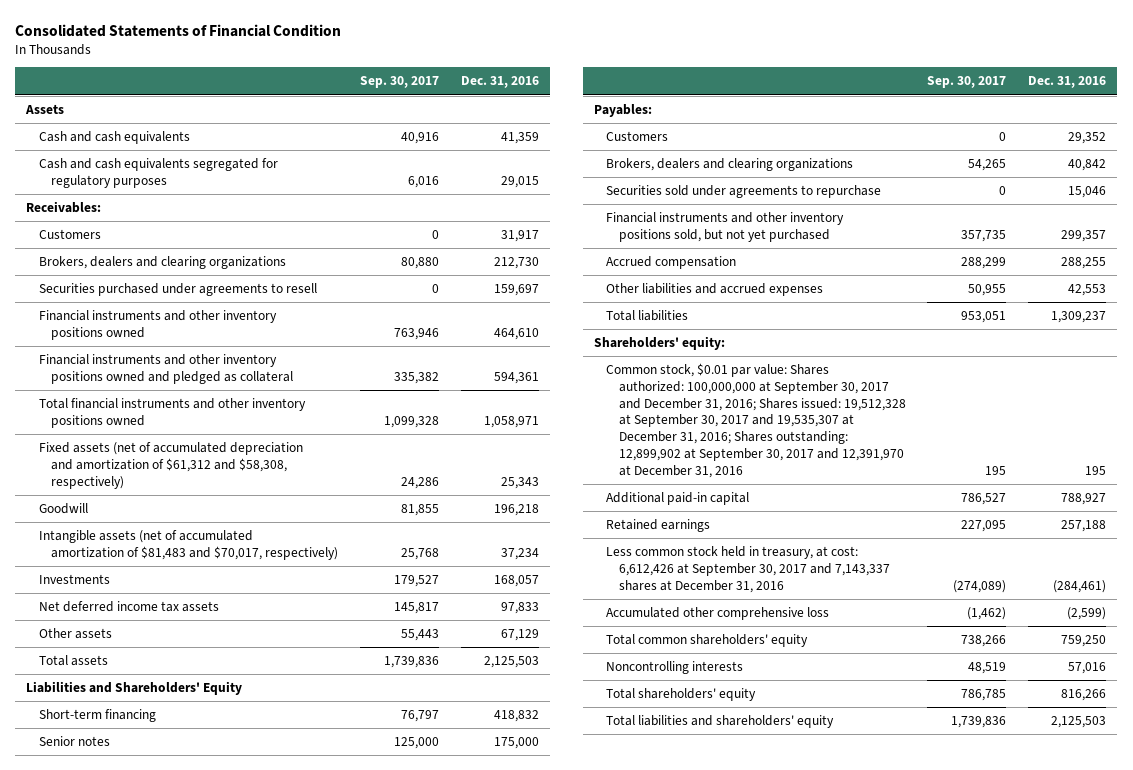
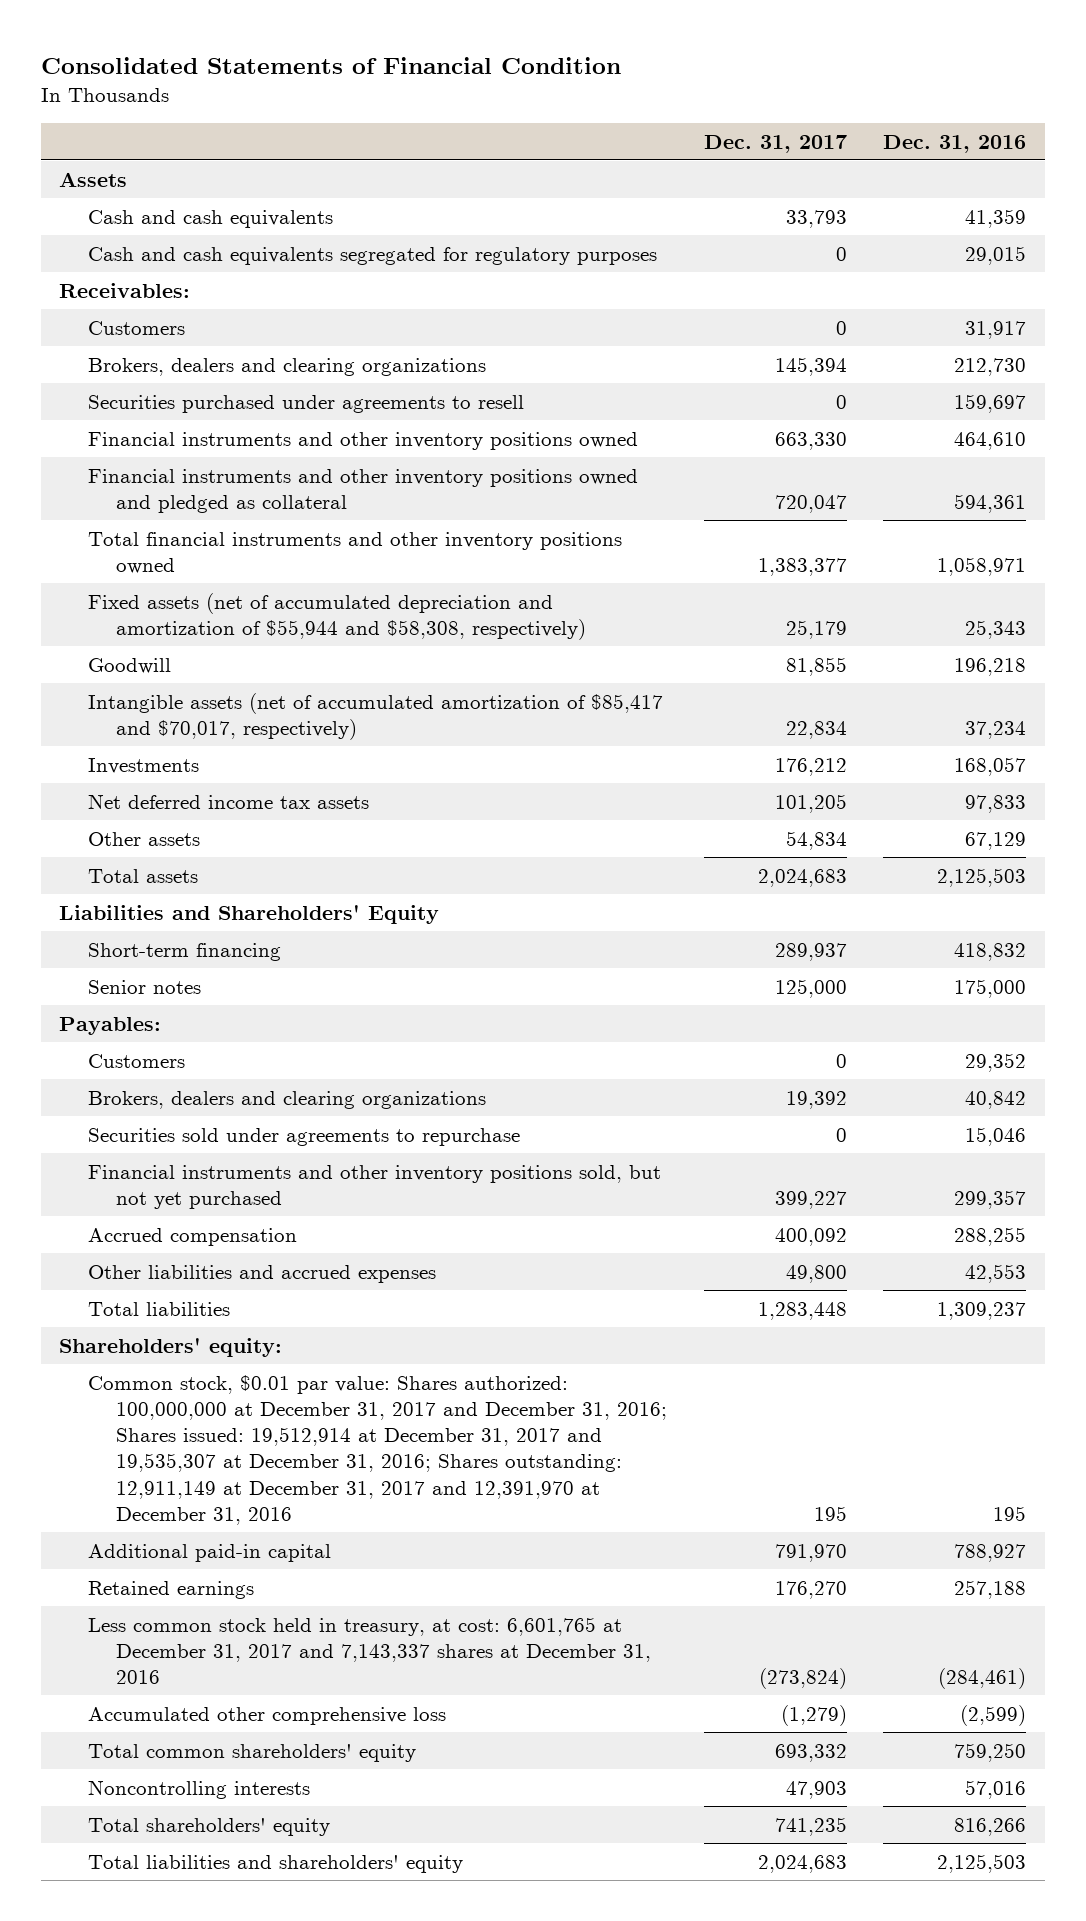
- | Sep. 30, 2017 | Dec. 31, 2016
+ | Dec. 31, 2017 | Dec. 31, 2016
- Fixed assets (net of accumulated depreciation and amortization of $61,312 and $58,308, respectively) | 24,286 | 25,343
+ Fixed assets (net of accumulated depreciation and amortization of $55,944 and $58,308, respectively) | 25,179 | 25,343
- Intangible assets (net of accumulated amortization of $81,483 and $70,017, respectively) | 25,768 | 37,234
+ Intangible assets (net of accumulated amortization of $85,417 and $70,017, respectively) | 22,834 | 37,234
- Common stock, $0.01 par value: Shares authorized: 100,000,000 at September 30, 2017 and December 31, 2016; Shares issued: 19,512,328 at September 30, 2017 and 19,535,307 at December 31, 2016; Shares outstanding: 12,899,902 at September 30, 2017 and 12,391,970 at December 31, 2016 | 195 | 195
+ Common stock, $0.01 par value: Shares authorized: 100,000,000 at December 31, 2017 and December 31, 2016; Shares issued: 19,512,914 at December 31, 2017 and 19,535,307 at December 31, 2016; Shares outstanding: 12,911,149 at December 31, 2017 and 12,391,970 at December 31, 2016 | 195 | 195
- Less common stock held in treasury, at cost: 6,612,426 at September 30, 2017 and 7,143,337 shares at December 31, 2016 | (274,089) | (284,461)
+ Less common stock held in treasury, at cost: 6,601,765 at December 31, 2017 and 7,143,337 shares at December 31, 2016 | (273,824) | (284,461)

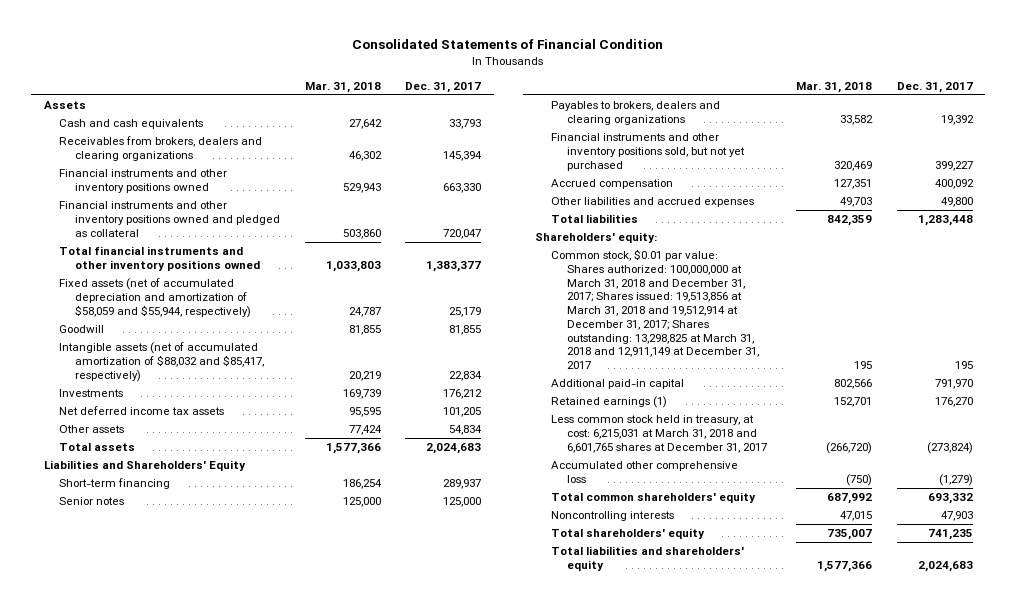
- | Dec. 31, 2017 | Dec. 31, 2016
+ | Mar. 31, 2018 | Dec. 31, 2017
- Cash and cash equivalents segregated for regulatory purposes | 0 | 29,015
- Receivables:
- Customers | 0 | 31,917
- Brokers, dealers and clearing organizations | 145,394 | 212,730
- Securities purchased under agreements to resell | 0 | 159,697
+ Receivables from brokers, dealers and clearing organizations | 46,302 | 145,394
- Fixed assets (net of accumulated depreciation and amortization of $55,944 and $58,308, respectively) | 25,179 | 25,343
+ Fixed assets (net of accumulated depreciation and amortization of $58,059 and $55,944, respectively) | 24,787 | 25,179
- Intangible assets (net of accumulated amortization of $85,417 and $70,017, respectively) | 22,834 | 37,234
+ Intangible assets (net of accumulated amortization of $88,032 and $85,417, respectively) | 20,219 | 22,834
- Payables:
- Customers | 0 | 29,352
- Brokers, dealers and clearing organizations | 19,392 | 40,842
- Securities sold under agreements to repurchase | 0 | 15,046
+ Payables to brokers, dealers and clearing organizations | 33,582 | 19,392
- Common stock, $0.01 par value: Shares authorized: 100,000,000 at December 31, 2017 and December 31, 2016; Shares issued: 19,512,914 at December 31, 2017 and 19,535,307 at December 31, 2016; Shares outstanding: 12,911,149 at December 31, 2017 and 12,391,970 at December 31, 2016 | 195 | 195
+ Common stock, $0.01 par value: Shares authorized: 100,000,000 at March 31, 2018 and December 31, 2017; Shares issued: 19,513,856 at March 31, 2018 and 19,512,914 at December 31, 2017; Shares outstanding: 13,298,825 at March 31, 2018 and 12,911,149 at December 31, 2017 | 195 | 195
- Retained earnings | 176,270 | 257,188
- Less common stock held in treasury, at cost: 6,601,765 at December 31, 2017 and 7,143,337 shares at December 31, 2016 | (273,824) | (284,461)
+ Retained earnings (1) | 152,701 | 176,270
+ Less common stock held in treasury, at cost: 6,215,031 at March 31, 2018 and 6,601,765 shares at December 31, 2017 | (266,720) | (273,824)

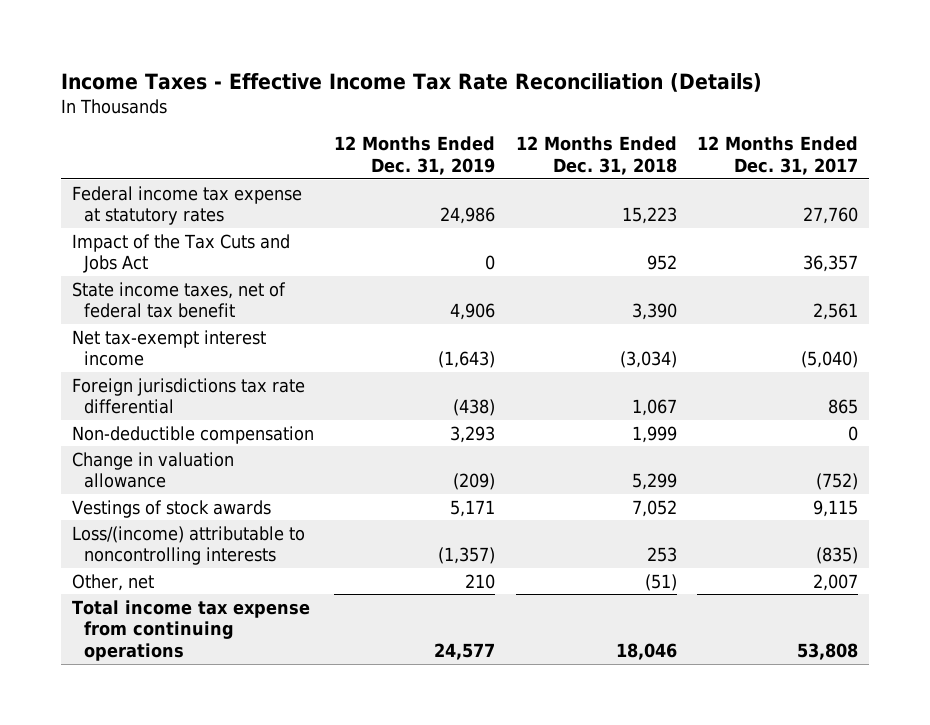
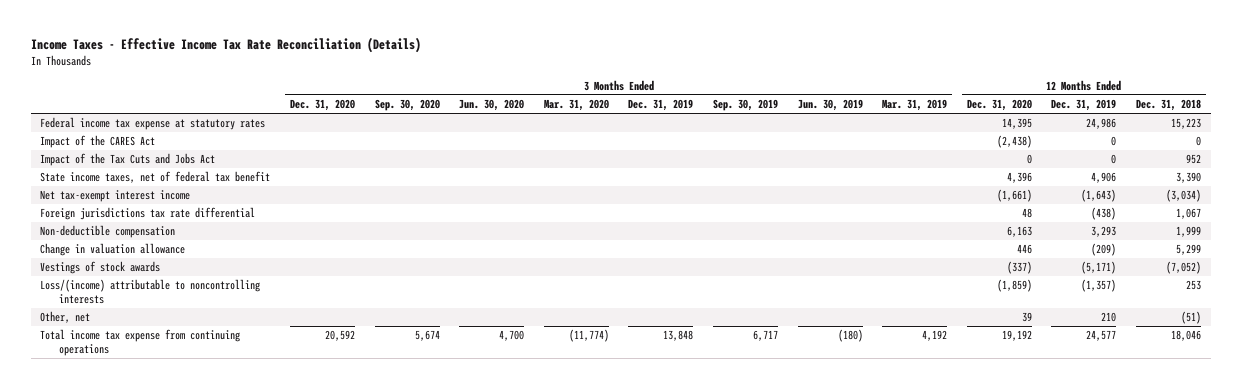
- | 12 Months Ended Dec. 31, 2019 | 12 Months Ended Dec. 31, 2018 | 12 Months Ended Dec. 31, 2017
+ | 3 Months Ended Dec. 31, 2020 | 3 Months Ended Sep. 30, 2020 | 3 Months Ended Jun. 30, 2020 | 3 Months Ended Mar. 31, 2020 | 3 Months Ended Dec. 31, 2019 | 3 Months Ended Sep. 30, 2019 | 3 Months Ended Jun. 30, 2019 | 3 Months Ended Mar. 31, 2019 | 12 Months Ended Dec. 31, 2020 | 12 Months Ended Dec. 31, 2019 | 12 Months Ended Dec. 31, 2018
+ Impact of the CARES Act | | | | | | | | | (2,438) | 0 | 0
- Vestings of stock awards | 5,171 | 7,052 | 9,115
+ Vestings of stock awards | | | | | | | | | (337) | (5,171) | (7,052)

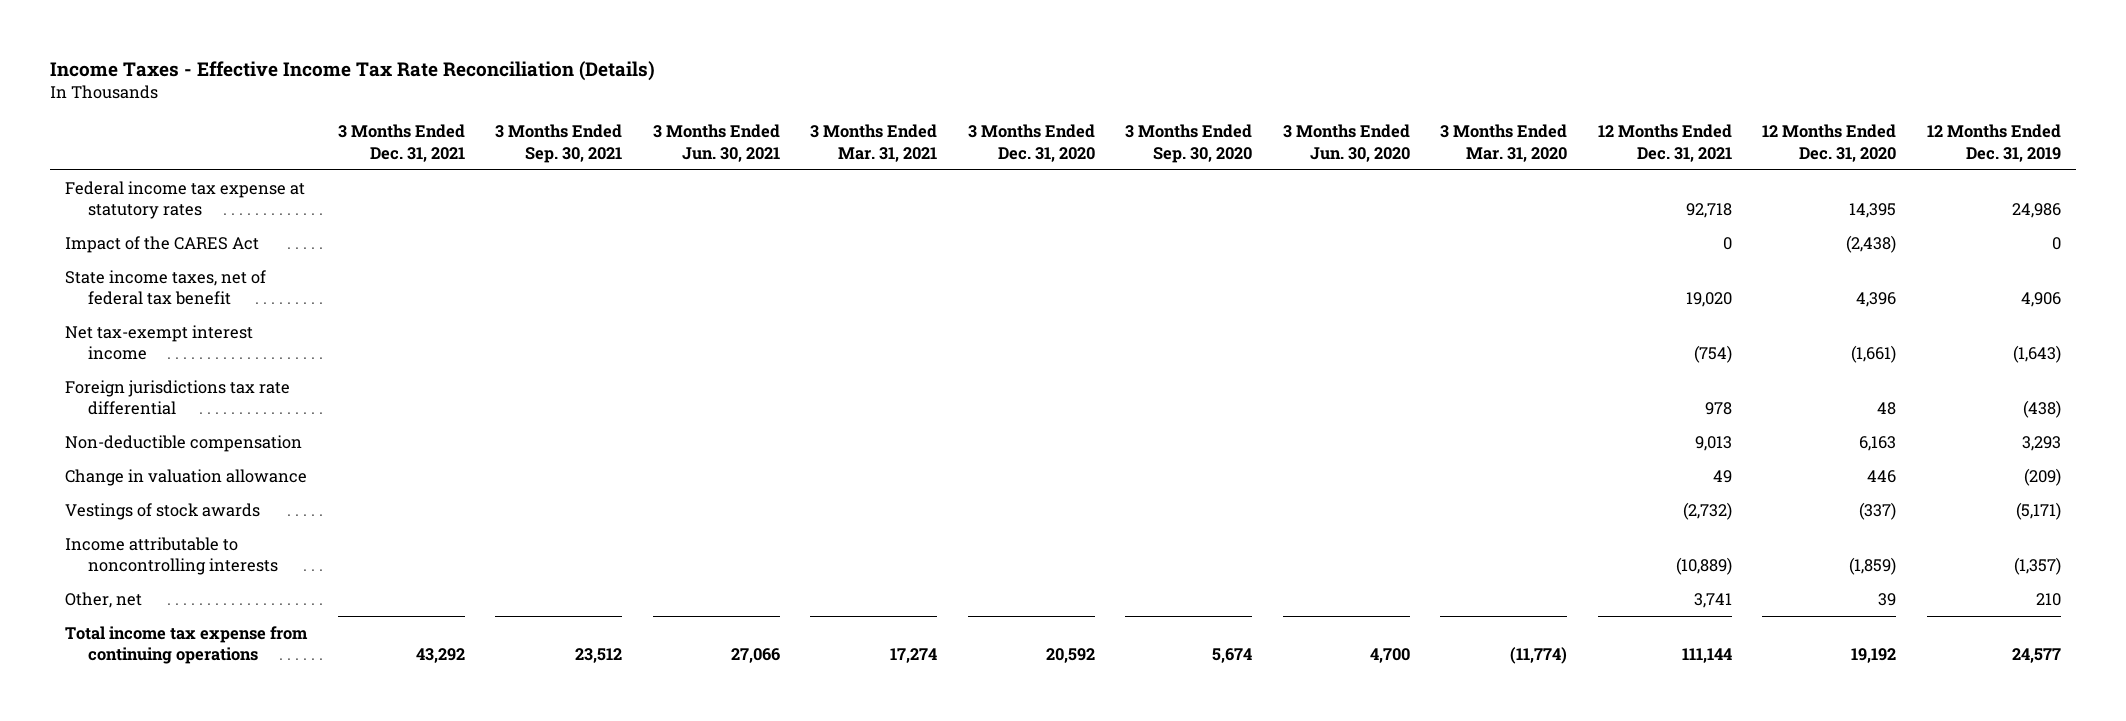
- | 3 Months Ended Dec. 31, 2020 | 3 Months Ended Sep. 30, 2020 | 3 Months Ended Jun. 30, 2020 | 3 Months Ended Mar. 31, 2020 | 3 Months Ended Dec. 31, 2019 | 3 Months Ended Sep. 30, 2019 | 3 Months Ended Jun. 30, 2019 | 3 Months Ended Mar. 31, 2019 | 12 Months Ended Dec. 31, 2020 | 12 Months Ended Dec. 31, 2019 | 12 Months Ended Dec. 31, 2018
+ | 3 Months Ended Dec. 31, 2021 | 3 Months Ended Sep. 30, 2021 | 3 Months Ended Jun. 30, 2021 | 3 Months Ended Mar. 31, 2021 | 3 Months Ended Dec. 31, 2020 | 3 Months Ended Sep. 30, 2020 | 3 Months Ended Jun. 30, 2020 | 3 Months Ended Mar. 31, 2020 | 12 Months Ended Dec. 31, 2021 | 12 Months Ended Dec. 31, 2020 | 12 Months Ended Dec. 31, 2019
- Impact of the Tax Cuts and Jobs Act | | | | | | | | | 0 | 0 | 952
- Loss/(income) attributable to noncontrolling interests | | | | | | | | | (1,859) | (1,357) | 253
+ Income attributable to noncontrolling interests | | | | | | | | | (10,889) | (1,859) | (1,357)

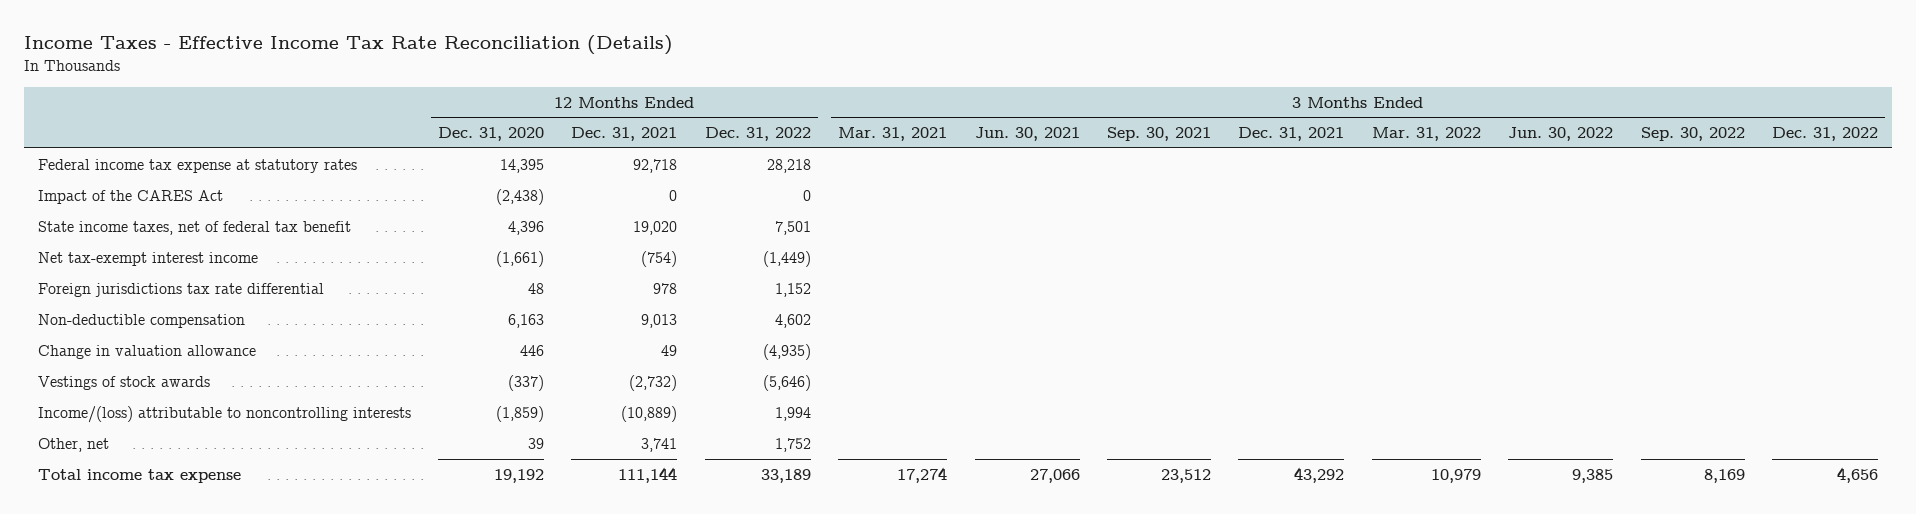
- | 3 Months Ended Dec. 31, 2021 | 3 Months Ended Sep. 30, 2021 | 3 Months Ended Jun. 30, 2021 | 3 Months Ended Mar. 31, 2021 | 3 Months Ended Dec. 31, 2020 | 3 Months Ended Sep. 30, 2020 | 3 Months Ended Jun. 30, 2020 | 3 Months Ended Mar. 31, 2020 | 12 Months Ended Dec. 31, 2021 | 12 Months Ended Dec. 31, 2020 | 12 Months Ended Dec. 31, 2019
+ | 12 Months Ended Dec. 31, 2020 | 12 Months Ended Dec. 31, 2021 | 12 Months Ended Dec. 31, 2022 | 3 Months Ended Mar. 31, 2021 | 3 Months Ended Jun. 30, 2021 | 3 Months Ended Sep. 30, 2021 | 3 Months Ended Dec. 31, 2021 | 3 Months Ended Mar. 31, 2022 | 3 Months Ended Jun. 30, 2022 | 3 Months Ended Sep. 30, 2022 | 3 Months Ended Dec. 31, 2022
- Income attributable to noncontrolling interests | | | | | | | | | (10,889) | (1,859) | (1,357)
+ Income/(loss) attributable to noncontrolling interests | (1,859) | (10,889) | 1,994 | | | | | | | |
- Total income tax expense from continuing operations | 43,292 | 23,512 | 27,066 | 17,274 | 20,592 | 5,674 | 4,700 | (11,774) | 111,144 | 19,192 | 24,577
+ Total income tax expense | 19,192 | 111,144 | 33,189 | 17,274 | 27,066 | 23,512 | 43,292 | 10,979 | 9,385 | 8,169 | 4,656

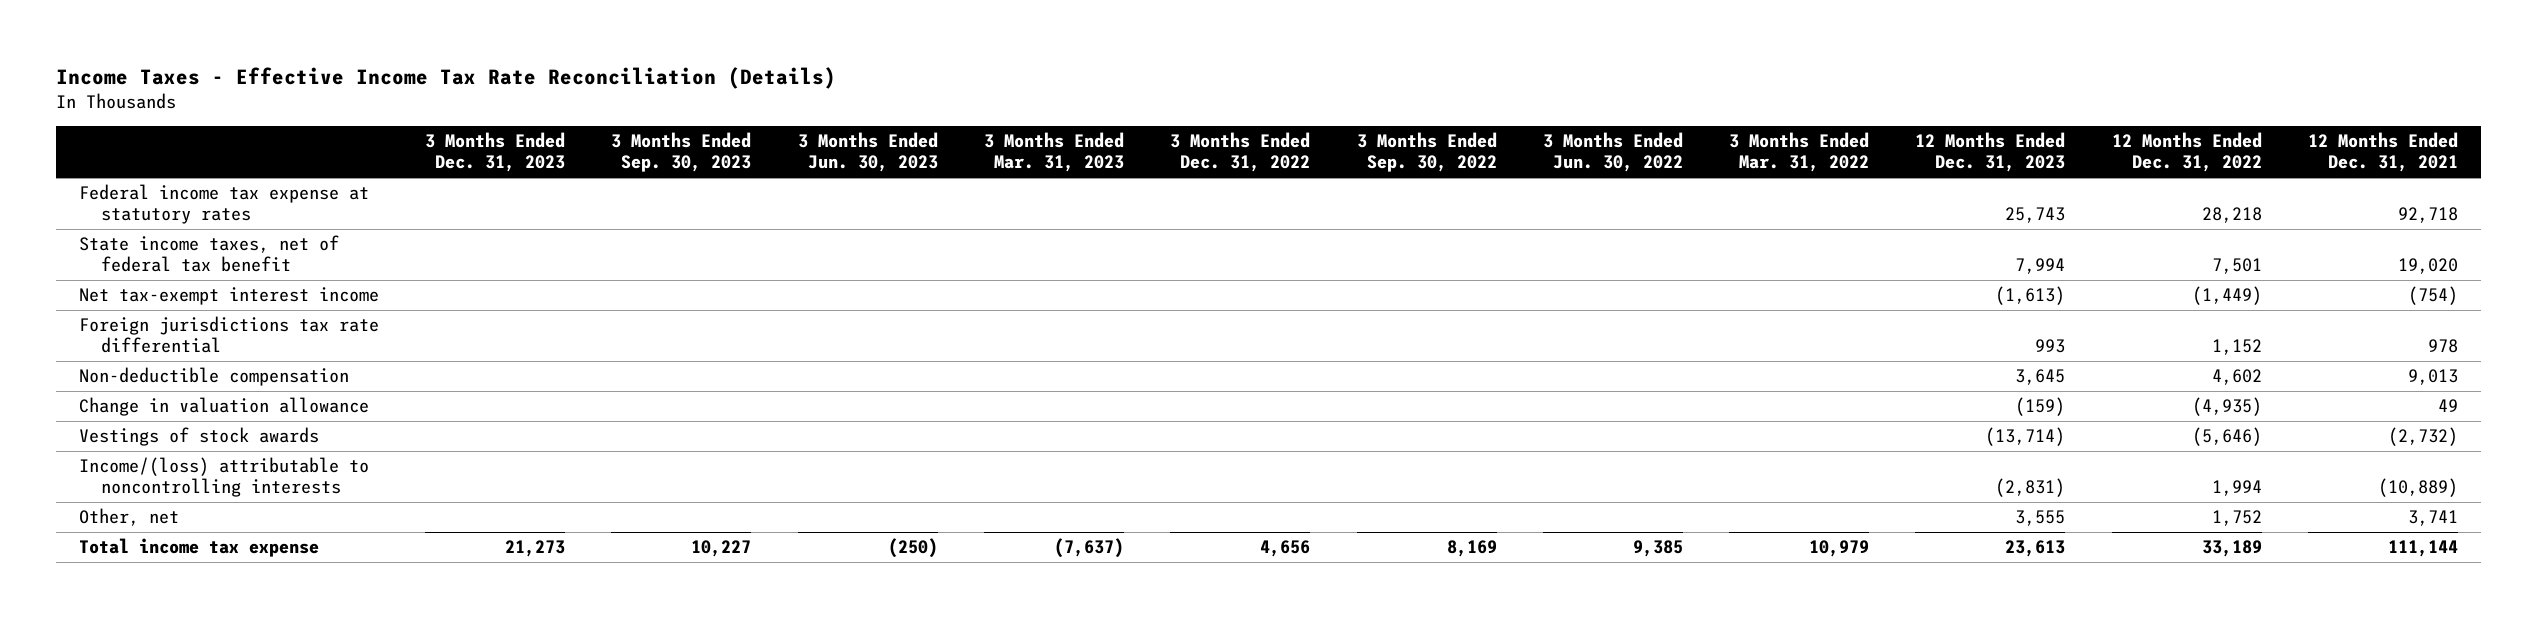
- | 12 Months Ended Dec. 31, 2020 | 12 Months Ended Dec. 31, 2021 | 12 Months Ended Dec. 31, 2022 | 3 Months Ended Mar. 31, 2021 | 3 Months Ended Jun. 30, 2021 | 3 Months Ended Sep. 30, 2021 | 3 Months Ended Dec. 31, 2021 | 3 Months Ended Mar. 31, 2022 | 3 Months Ended Jun. 30, 2022 | 3 Months Ended Sep. 30, 2022 | 3 Months Ended Dec. 31, 2022
+ | 3 Months Ended Dec. 31, 2023 | 3 Months Ended Sep. 30, 2023 | 3 Months Ended Jun. 30, 2023 | 3 Months Ended Mar. 31, 2023 | 3 Months Ended Dec. 31, 2022 | 3 Months Ended Sep. 30, 2022 | 3 Months Ended Jun. 30, 2022 | 3 Months Ended Mar. 31, 2022 | 12 Months Ended Dec. 31, 2023 | 12 Months Ended Dec. 31, 2022 | 12 Months Ended Dec. 31, 2021
- Impact of the CARES Act | (2,438) | 0 | 0 | | | | | | | |

